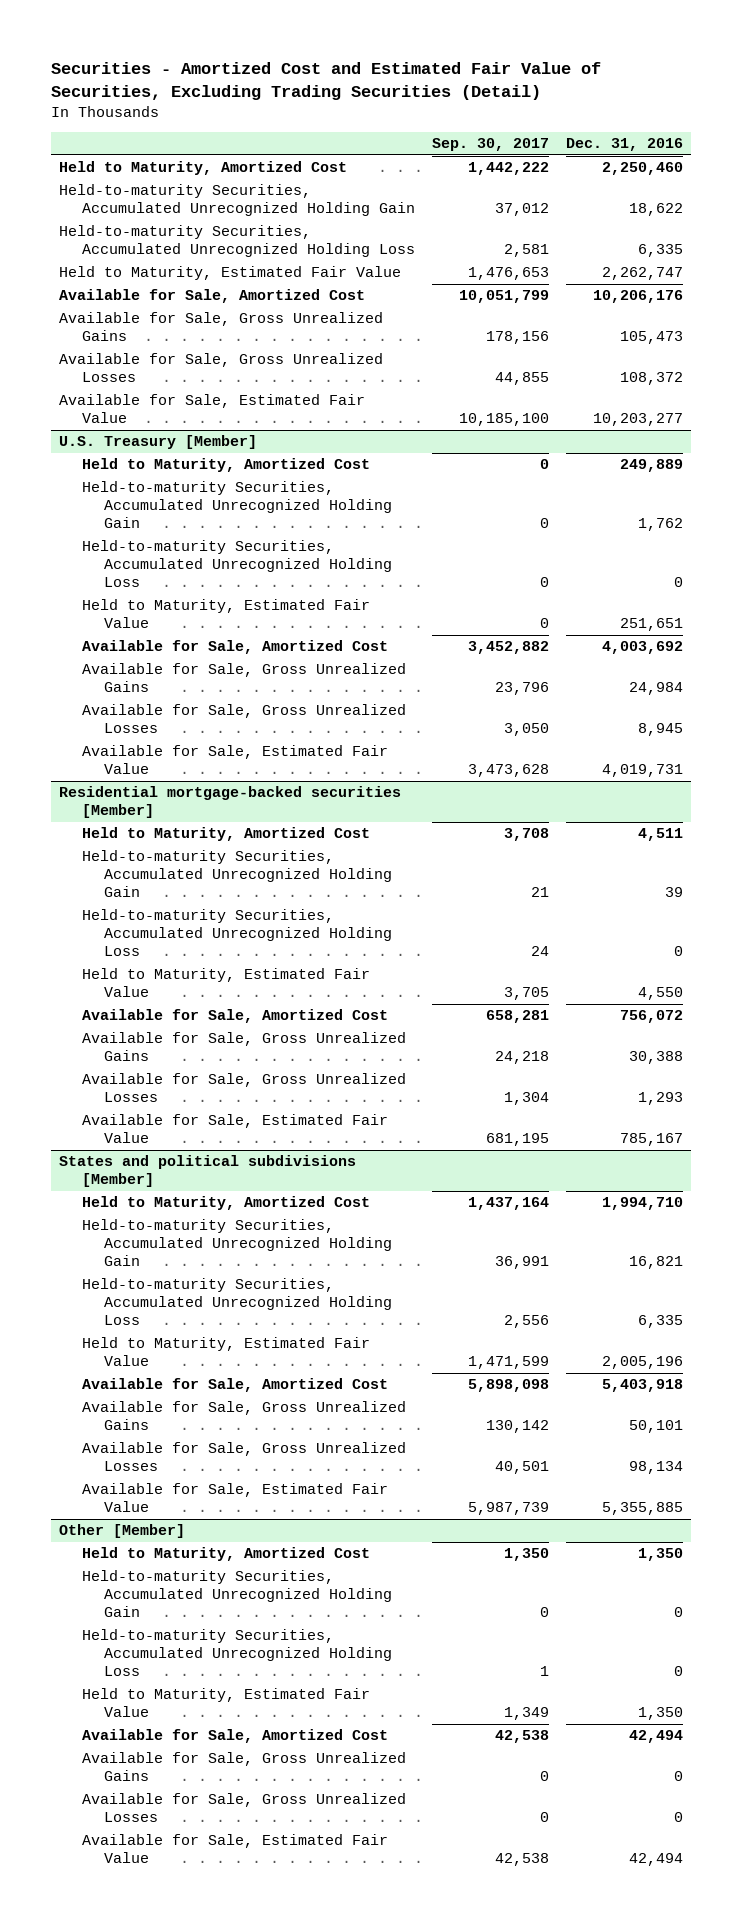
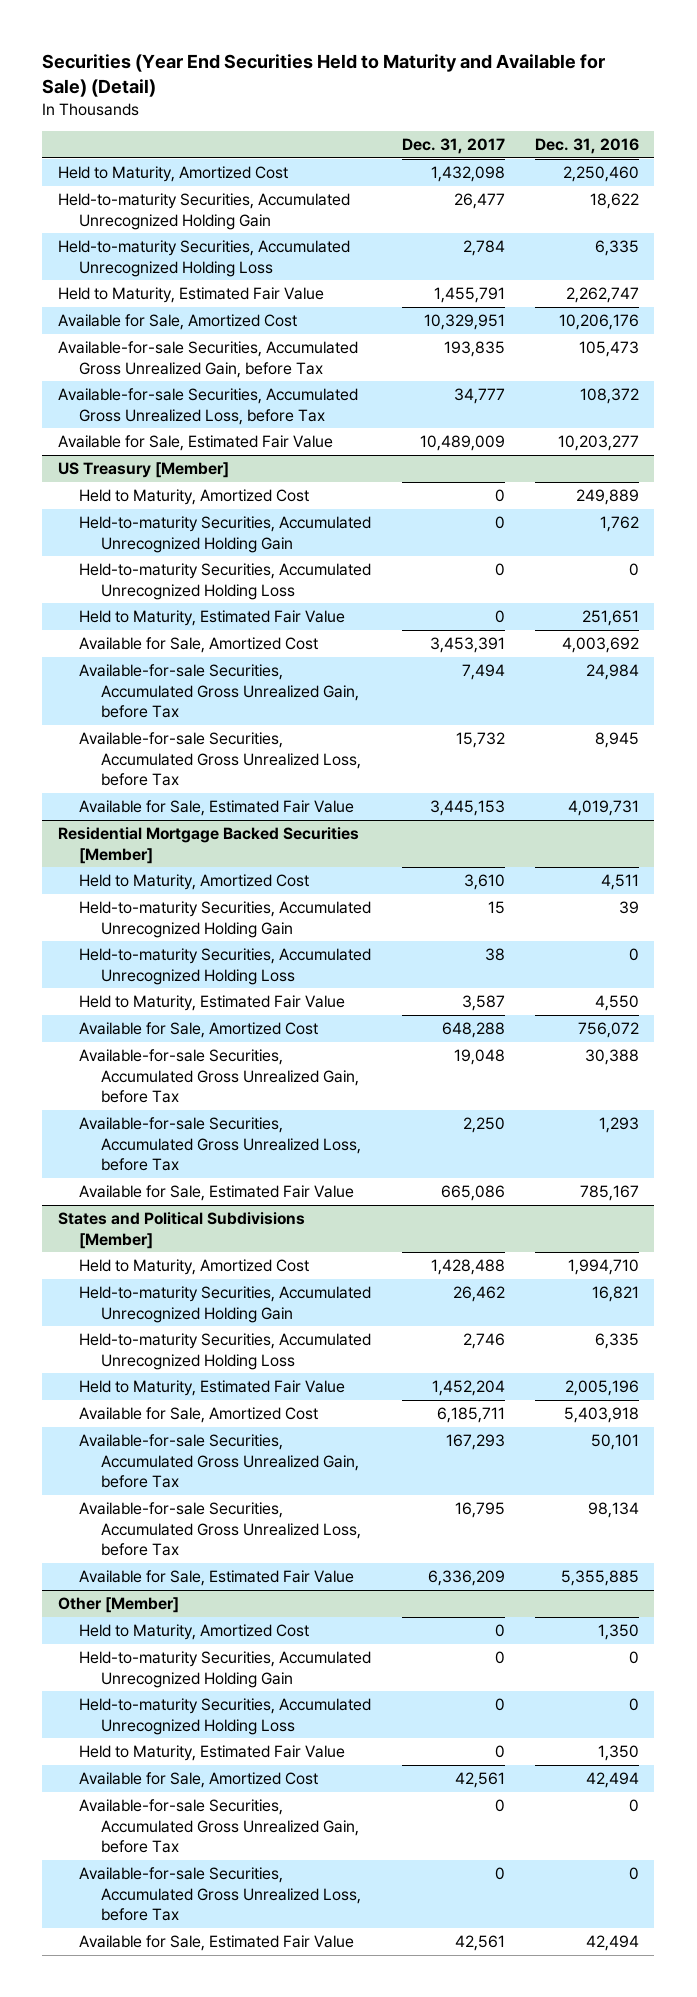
- Securities - Amortized Cost and Estimated Fair Value of Securities, Excluding Trading Securities (Detail)
+ Securities (Year End Securities Held to Maturity and Available for Sale) (Detail)
- | Sep. 30, 2017 | Dec. 31, 2016
+ | Dec. 31, 2017 | Dec. 31, 2016
- Available for Sale, Gross Unrealized Gains | 178,156 | 105,473
- Available for Sale, Gross Unrealized Losses | 44,855 | 108,372
+ Available-for-sale Securities, Accumulated Gross Unrealized Gain, before Tax | 193,835 | 105,473
+ Available-for-sale Securities, Accumulated Gross Unrealized Loss, before Tax | 34,777 | 108,372
- U.S. Treasury [Member]
+ US Treasury [Member]
- Available for Sale, Gross Unrealized Gains | 23,796 | 24,984
- Available for Sale, Gross Unrealized Losses | 3,050 | 8,945
+ Available-for-sale Securities, Accumulated Gross Unrealized Gain, before Tax | 7,494 | 24,984
+ Available-for-sale Securities, Accumulated Gross Unrealized Loss, before Tax | 15,732 | 8,945
- Residential mortgage-backed securities [Member]
+ Residential Mortgage Backed Securities [Member]
- Available for Sale, Gross Unrealized Gains | 24,218 | 30,388
- Available for Sale, Gross Unrealized Losses | 1,304 | 1,293
+ Available-for-sale Securities, Accumulated Gross Unrealized Gain, before Tax | 19,048 | 30,388
+ Available-for-sale Securities, Accumulated Gross Unrealized Loss, before Tax | 2,250 | 1,293
- States and political subdivisions [Member]
+ States and Political Subdivisions [Member]
- Available for Sale, Gross Unrealized Gains | 130,142 | 50,101
- Available for Sale, Gross Unrealized Losses | 40,501 | 98,134
+ Available-for-sale Securities, Accumulated Gross Unrealized Gain, before Tax | 167,293 | 50,101
+ Available-for-sale Securities, Accumulated Gross Unrealized Loss, before Tax | 16,795 | 98,134
@ Other [Member]
- Available for Sale, Gross Unrealized Gains | 0 | 0
- Available for Sale, Gross Unrealized Losses | 0 | 0
+ Available-for-sale Securities, Accumulated Gross Unrealized Gain, before Tax | 0 | 0
+ Available-for-sale Securities, Accumulated Gross Unrealized Loss, before Tax | 0 | 0

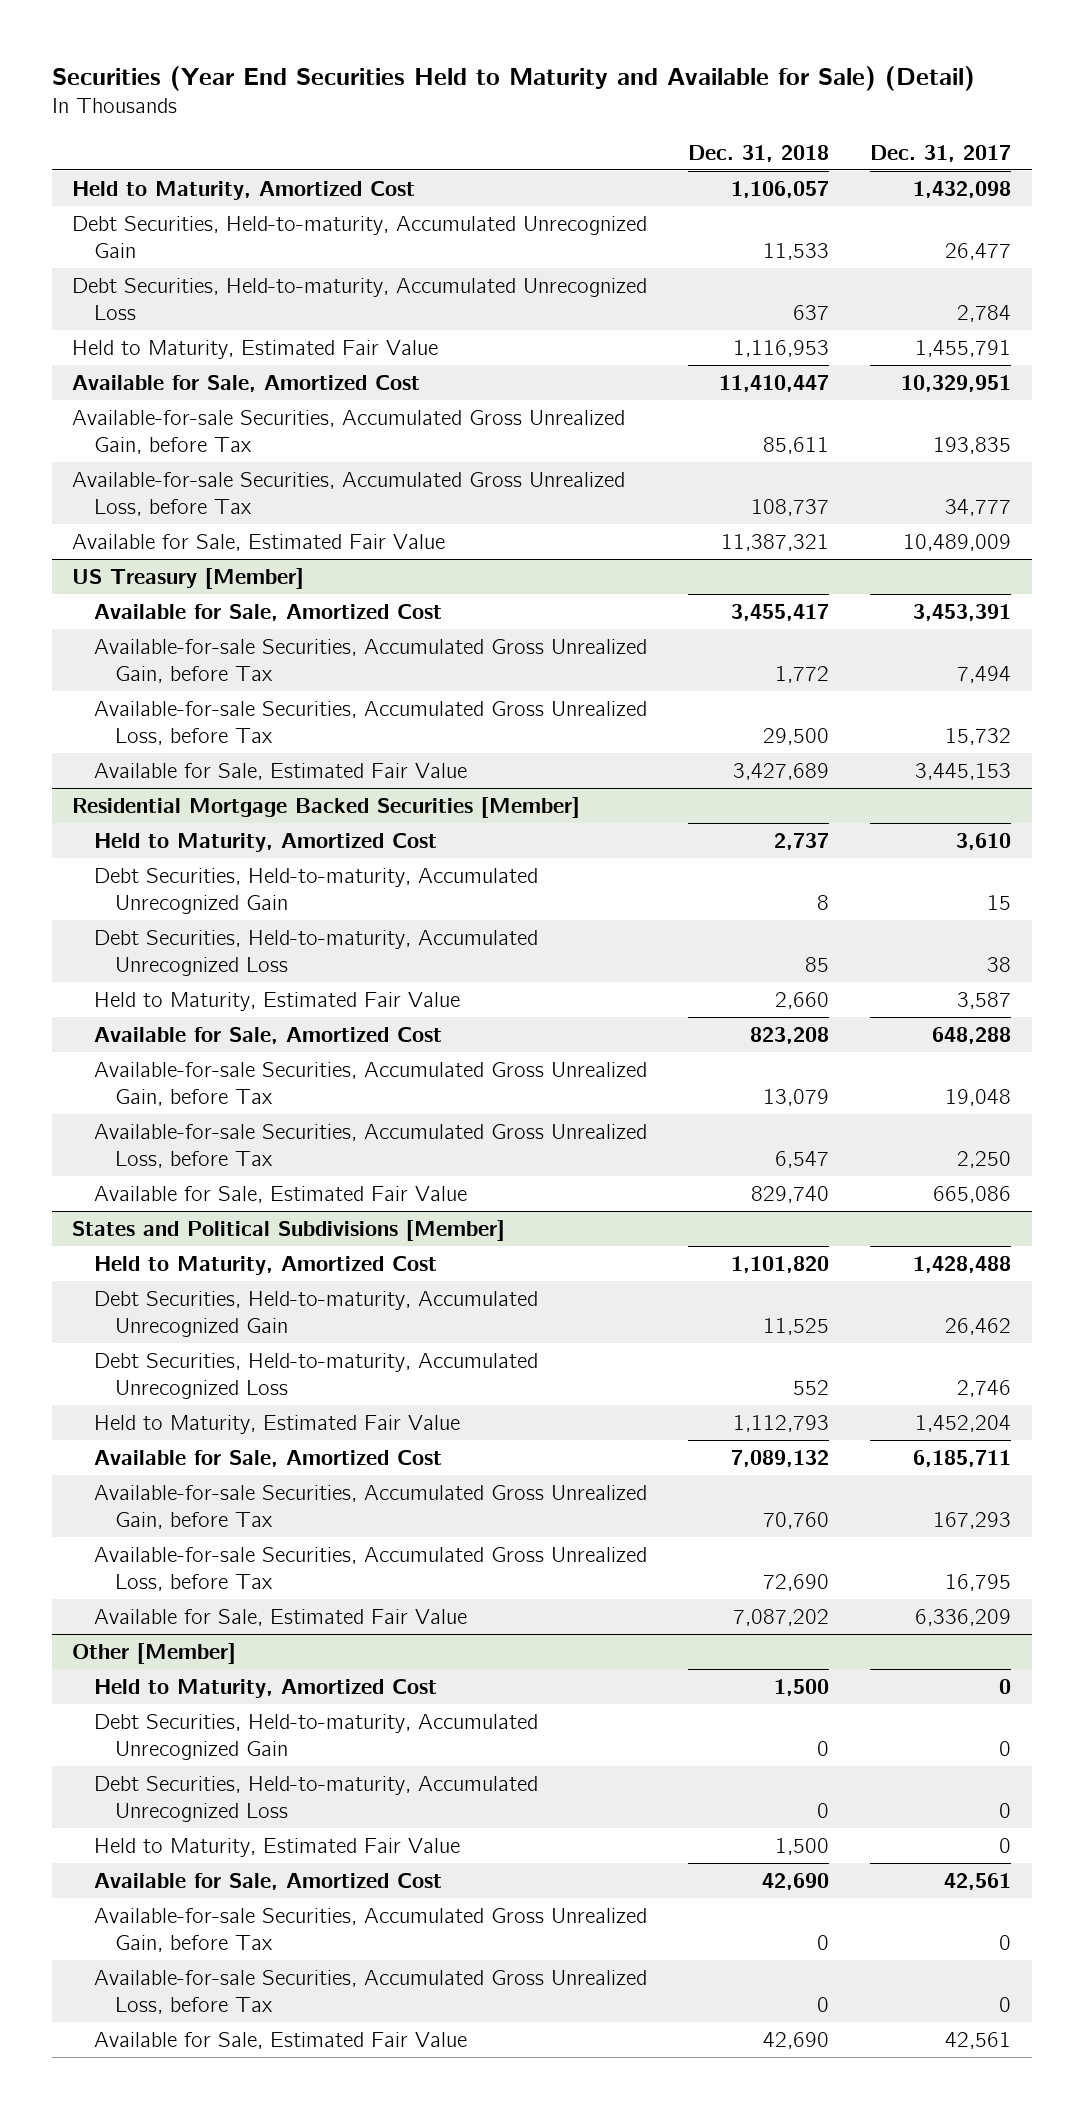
- | Dec. 31, 2017 | Dec. 31, 2016
+ | Dec. 31, 2018 | Dec. 31, 2017
- Held-to-maturity Securities, Accumulated Unrecognized Holding Gain | 26,477 | 18,622
- Held-to-maturity Securities, Accumulated Unrecognized Holding Loss | 2,784 | 6,335
+ Debt Securities, Held-to-maturity, Accumulated Unrecognized Gain | 11,533 | 26,477
+ Debt Securities, Held-to-maturity, Accumulated Unrecognized Loss | 637 | 2,784
@ US Treasury [Member]
- Held to Maturity, Amortized Cost | 0 | 249,889
- Held-to-maturity Securities, Accumulated Unrecognized Holding Gain | 0 | 1,762
- Held-to-maturity Securities, Accumulated Unrecognized Holding Loss | 0 | 0
- Held to Maturity, Estimated Fair Value | 0 | 251,651
@ Residential Mortgage Backed Securities [Member]
- Held-to-maturity Securities, Accumulated Unrecognized Holding Gain | 15 | 39
- Held-to-maturity Securities, Accumulated Unrecognized Holding Loss | 38 | 0
+ Debt Securities, Held-to-maturity, Accumulated Unrecognized Gain | 8 | 15
+ Debt Securities, Held-to-maturity, Accumulated Unrecognized Loss | 85 | 38
@ States and Political Subdivisions [Member]
- Held-to-maturity Securities, Accumulated Unrecognized Holding Gain | 26,462 | 16,821
- Held-to-maturity Securities, Accumulated Unrecognized Holding Loss | 2,746 | 6,335
+ Debt Securities, Held-to-maturity, Accumulated Unrecognized Gain | 11,525 | 26,462
+ Debt Securities, Held-to-maturity, Accumulated Unrecognized Loss | 552 | 2,746
@ Other [Member]
- Held-to-maturity Securities, Accumulated Unrecognized Holding Gain | 0 | 0
- Held-to-maturity Securities, Accumulated Unrecognized Holding Loss | 0 | 0
+ Debt Securities, Held-to-maturity, Accumulated Unrecognized Gain | 0 | 0
+ Debt Securities, Held-to-maturity, Accumulated Unrecognized Loss | 0 | 0

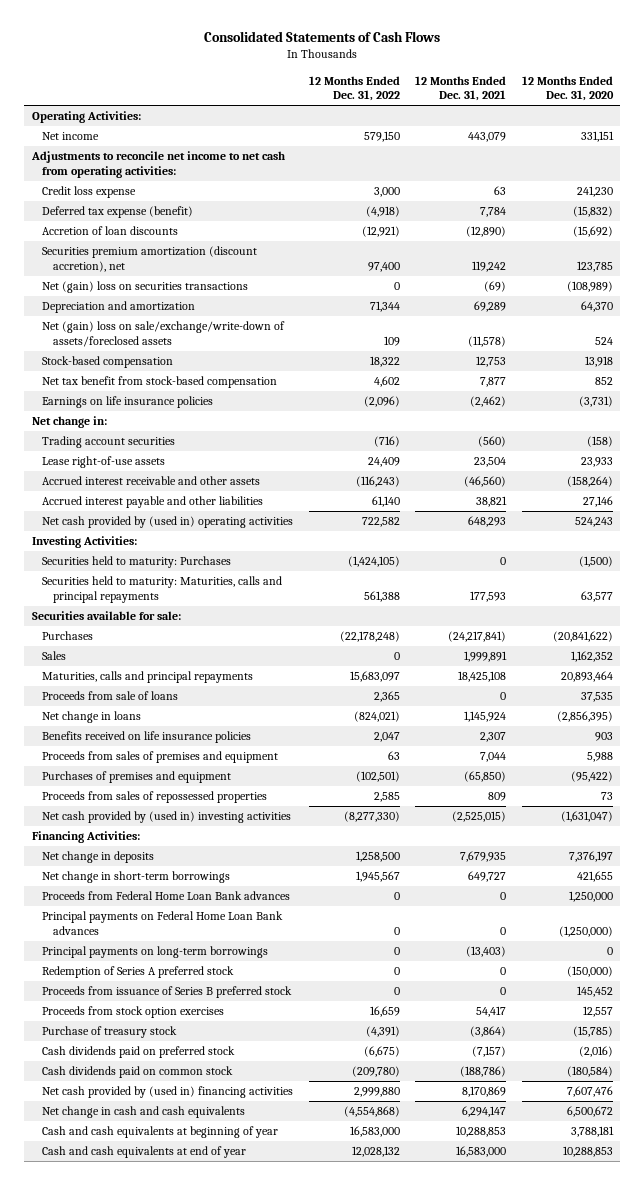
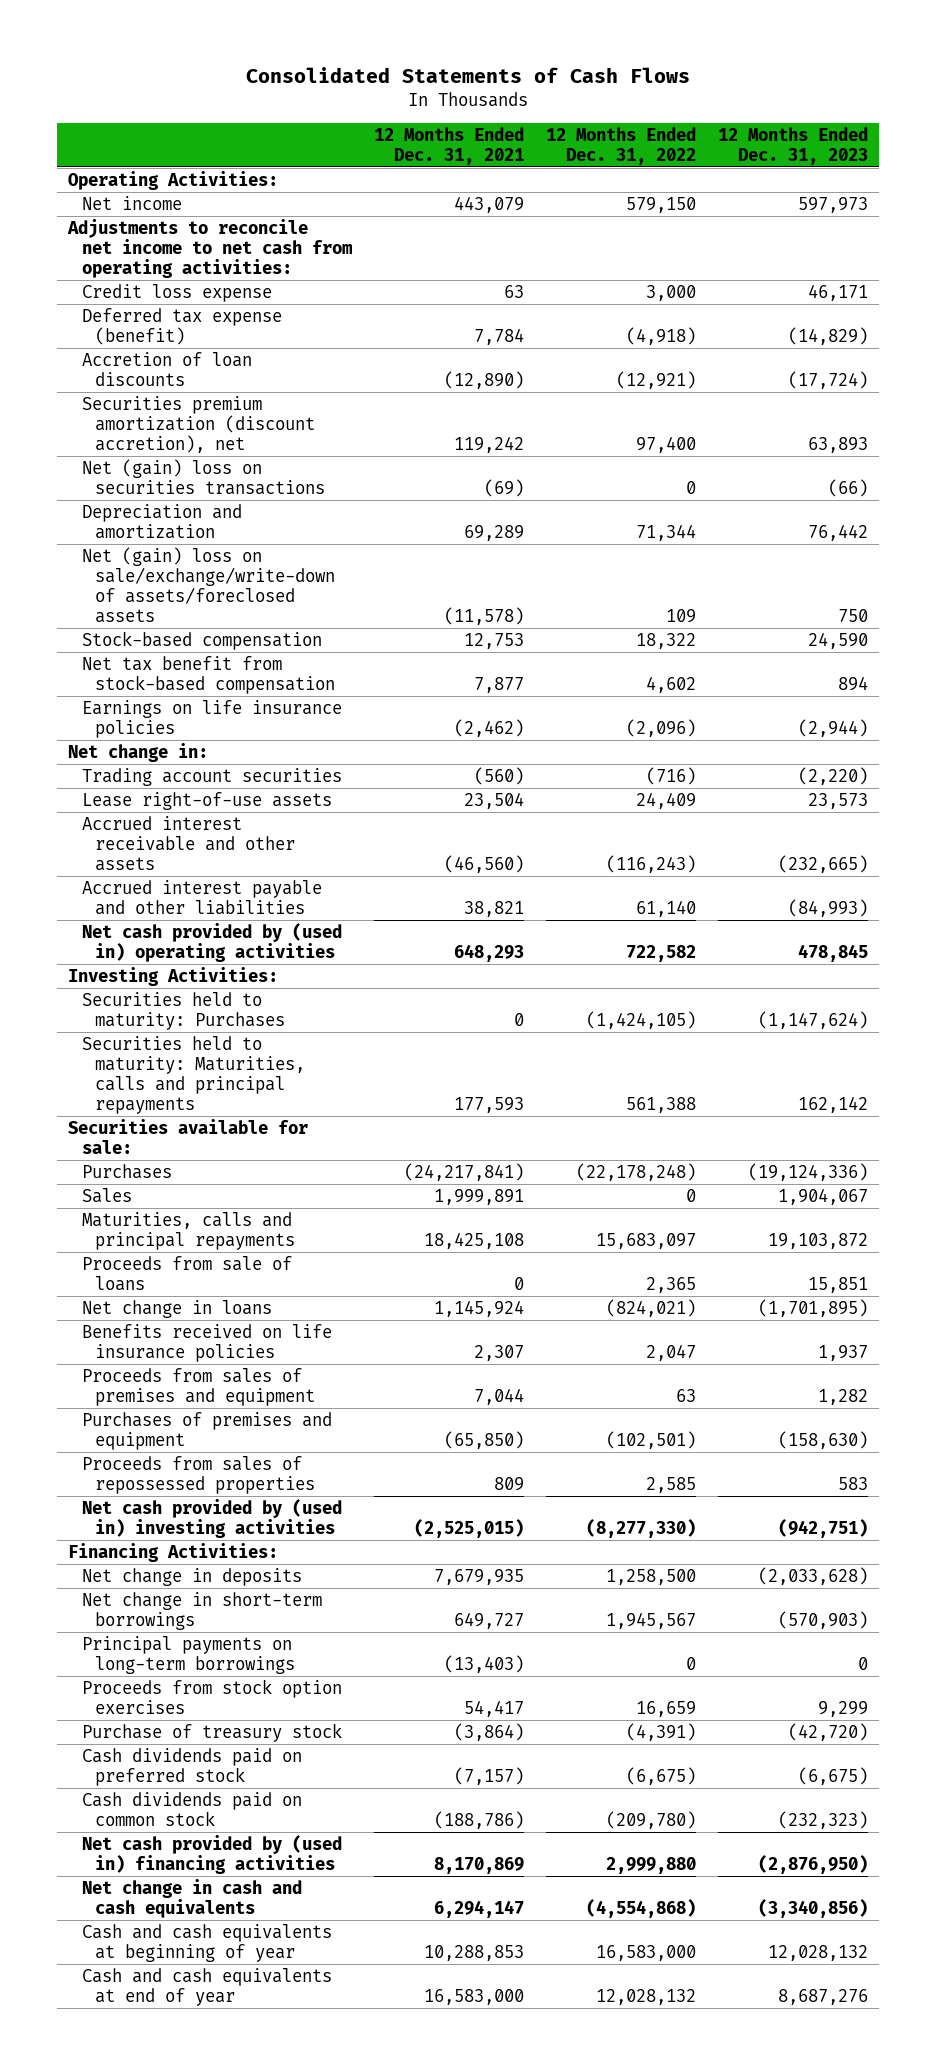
- | 12 Months Ended Dec. 31, 2022 | 12 Months Ended Dec. 31, 2021 | 12 Months Ended Dec. 31, 2020
+ | 12 Months Ended Dec. 31, 2021 | 12 Months Ended Dec. 31, 2022 | 12 Months Ended Dec. 31, 2023
- Proceeds from Federal Home Loan Bank advances | 0 | 0 | 1,250,000
- Principal payments on Federal Home Loan Bank advances | 0 | 0 | (1,250,000)
- Redemption of Series A preferred stock | 0 | 0 | (150,000)
- Proceeds from issuance of Series B preferred stock | 0 | 0 | 145,452

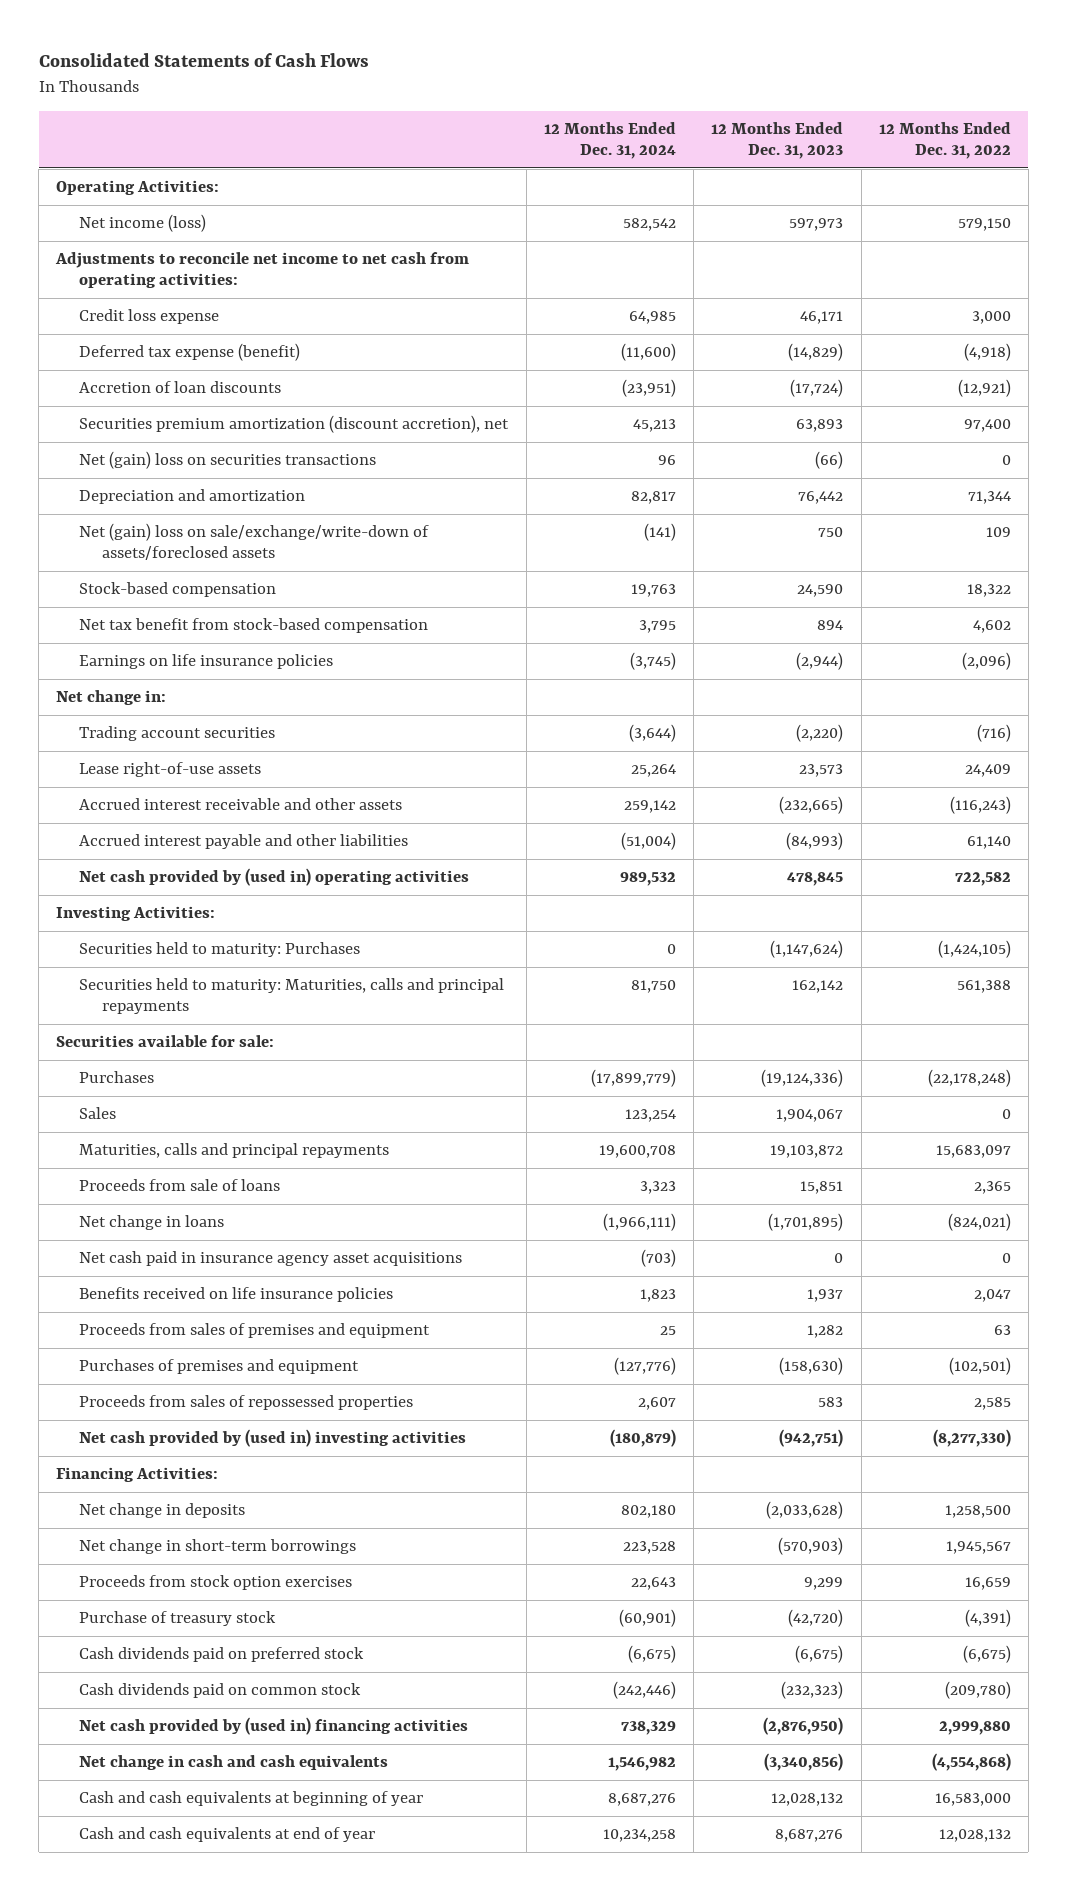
- | 12 Months Ended Dec. 31, 2021 | 12 Months Ended Dec. 31, 2022 | 12 Months Ended Dec. 31, 2023
+ | 12 Months Ended Dec. 31, 2024 | 12 Months Ended Dec. 31, 2023 | 12 Months Ended Dec. 31, 2022
- Net income | 443,079 | 579,150 | 597,973
+ Net income (loss) | 582,542 | 597,973 | 579,150
+ Net cash paid in insurance agency asset acquisitions | (703) | 0 | 0
- Principal payments on long-term borrowings | (13,403) | 0 | 0

